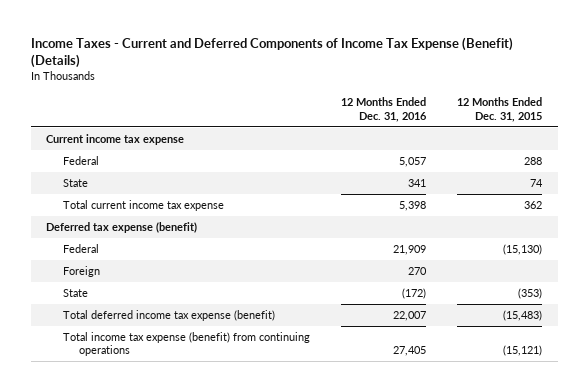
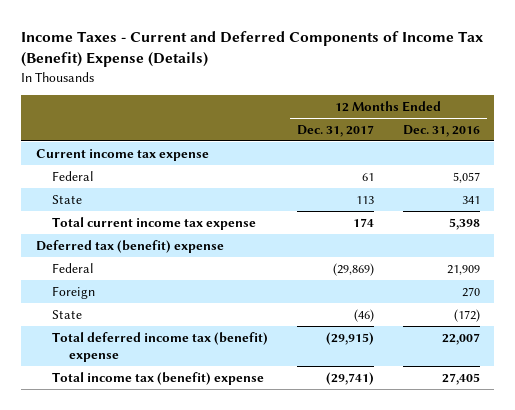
- Income Taxes - Current and Deferred Components of Income Tax Expense (Benefit) (Details)
+ Income Taxes - Current and Deferred Components of Income Tax (Benefit) Expense (Details)
- | 12 Months Ended Dec. 31, 2016 | 12 Months Ended Dec. 31, 2015
+ | 12 Months Ended Dec. 31, 2017 | 12 Months Ended Dec. 31, 2016
- Deferred tax expense (benefit)
+ Deferred tax (benefit) expense
- Total deferred income tax expense (benefit) | 22,007 | (15,483)
- Total income tax expense (benefit) from continuing operations | 27,405 | (15,121)
+ Total deferred income tax (benefit) expense | (29,915) | 22,007
+ Total income tax (benefit) expense | (29,741) | 27,405

